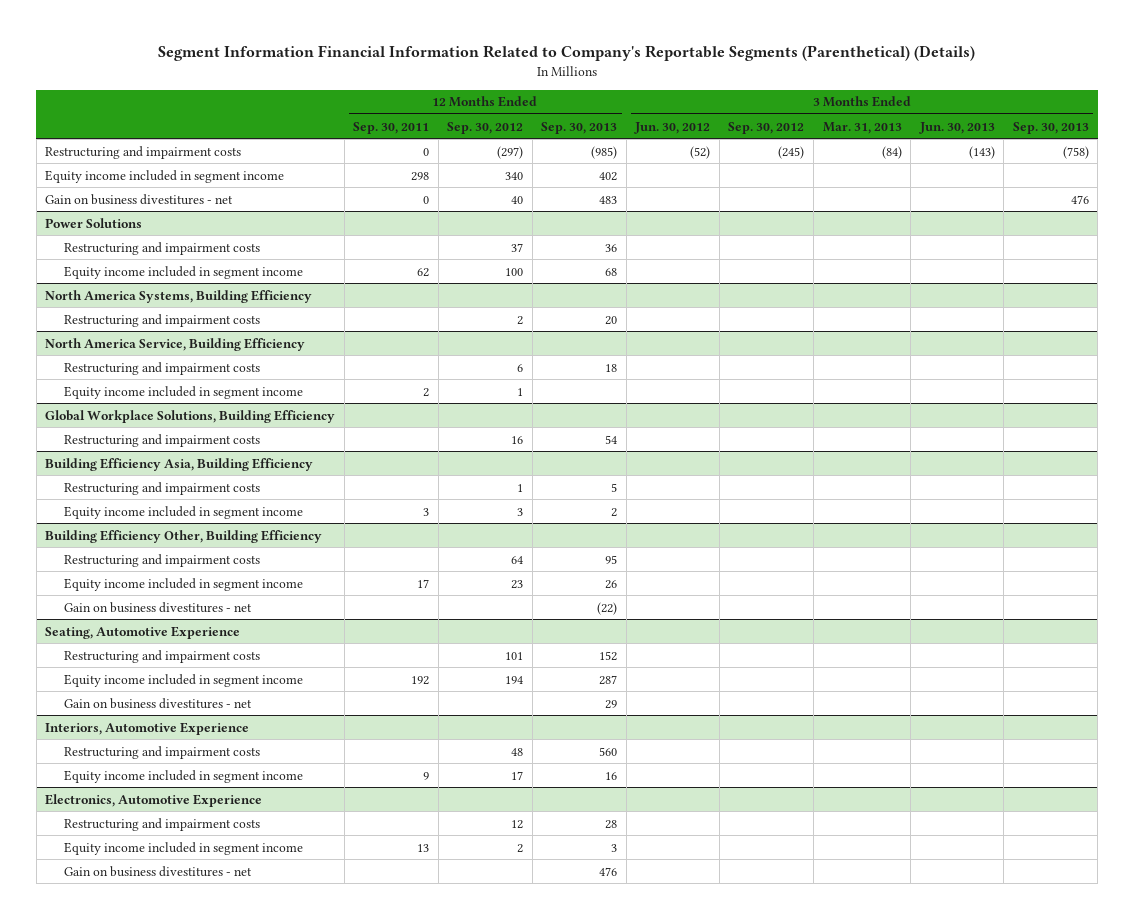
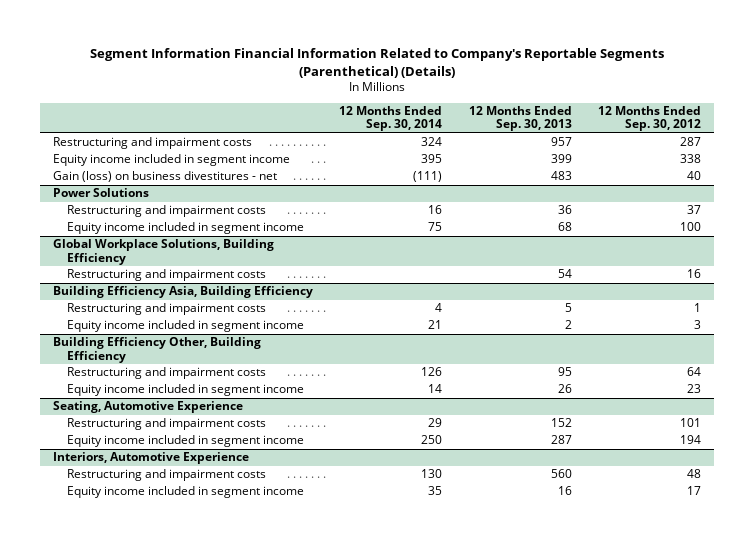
- | 12 Months Ended Sep. 30, 2011 | 12 Months Ended Sep. 30, 2012 | 12 Months Ended Sep. 30, 2013 | 3 Months Ended Jun. 30, 2012 | 3 Months Ended Sep. 30, 2012 | 3 Months Ended Mar. 31, 2013 | 3 Months Ended Jun. 30, 2013 | 3 Months Ended Sep. 30, 2013
+ | 12 Months Ended Sep. 30, 2014 | 12 Months Ended Sep. 30, 2013 | 12 Months Ended Sep. 30, 2012
- Restructuring and impairment costs | 0 | (297) | (985) | (52) | (245) | (84) | (143) | (758)
- Equity income included in segment income | 298 | 340 | 402 | | | | |
- Gain on business divestitures - net | 0 | 40 | 483 | | | | | 476
+ Restructuring and impairment costs | 324 | 957 | 287
+ Equity income included in segment income | 395 | 399 | 338
+ Gain (loss) on business divestitures - net | (111) | 483 | 40
- North America Systems, Building Efficiency
- Restructuring and impairment costs | | 2 | 20 | | | | |
- North America Service, Building Efficiency
- Restructuring and impairment costs | | 6 | 18 | | | | |
- Equity income included in segment income | 2 | 1 | | | | | |
@ Building Efficiency Other, Building Efficiency
- Gain on business divestitures - net | | | (22) | | | | |
@ Seating, Automotive Experience
- Gain on business divestitures - net | | | 29 | | | | |
- Electronics, Automotive Experience
- Restructuring and impairment costs | | 12 | 28 | | | | |
- Equity income included in segment income | 13 | 2 | 3 | | | | |
- Gain on business divestitures - net | | | 476 | | | | |

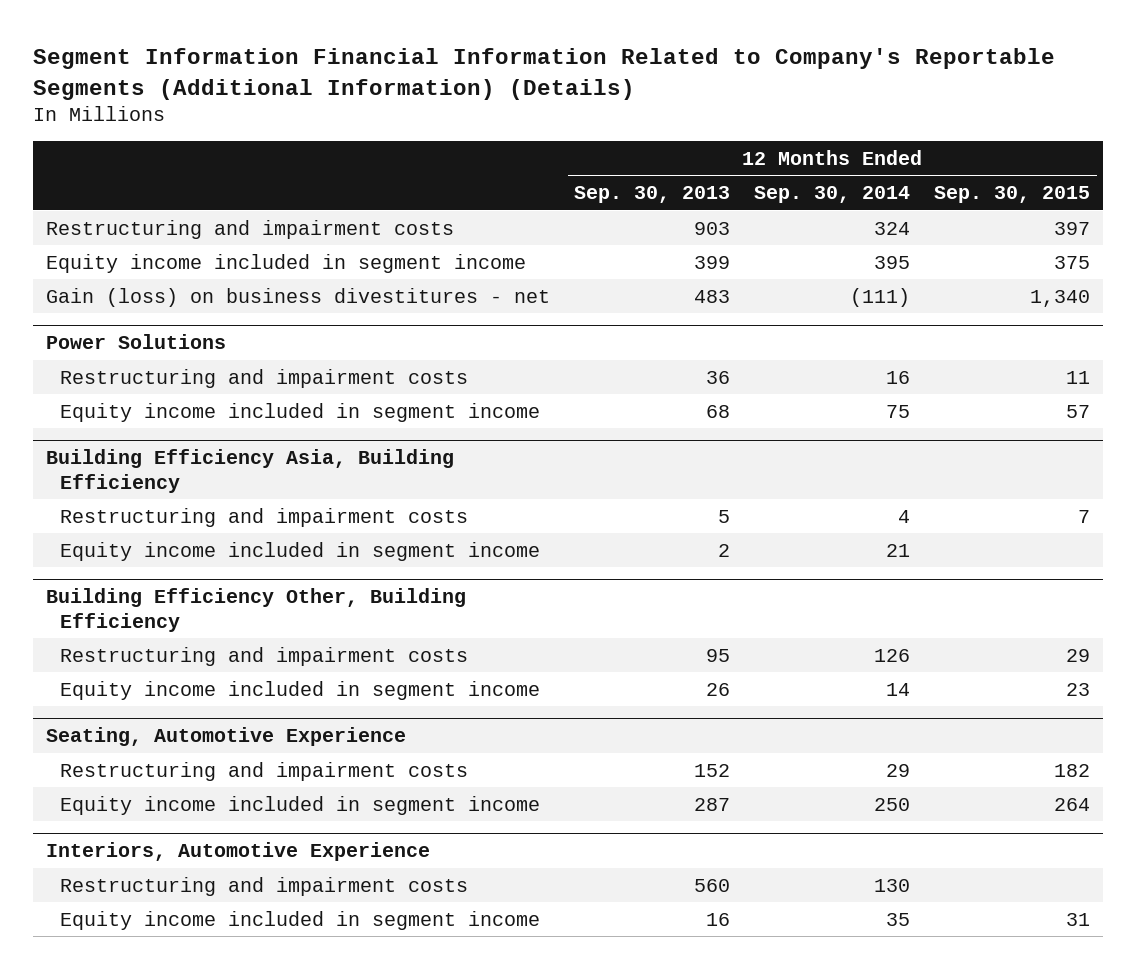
- Segment Information Financial Information Related to Company's Reportable Segments (Parenthetical) (Details)
+ Segment Information Financial Information Related to Company's Reportable Segments (Additional Information) (Details)
- | 12 Months Ended Sep. 30, 2014 | 12 Months Ended Sep. 30, 2013 | 12 Months Ended Sep. 30, 2012
+ | 12 Months Ended Sep. 30, 2013 | 12 Months Ended Sep. 30, 2014 | 12 Months Ended Sep. 30, 2015
- Restructuring and impairment costs | 324 | 957 | 287
+ Restructuring and impairment costs | 903 | 324 | 397
- Global Workplace Solutions, Building Efficiency
- Restructuring and impairment costs | | 54 | 16

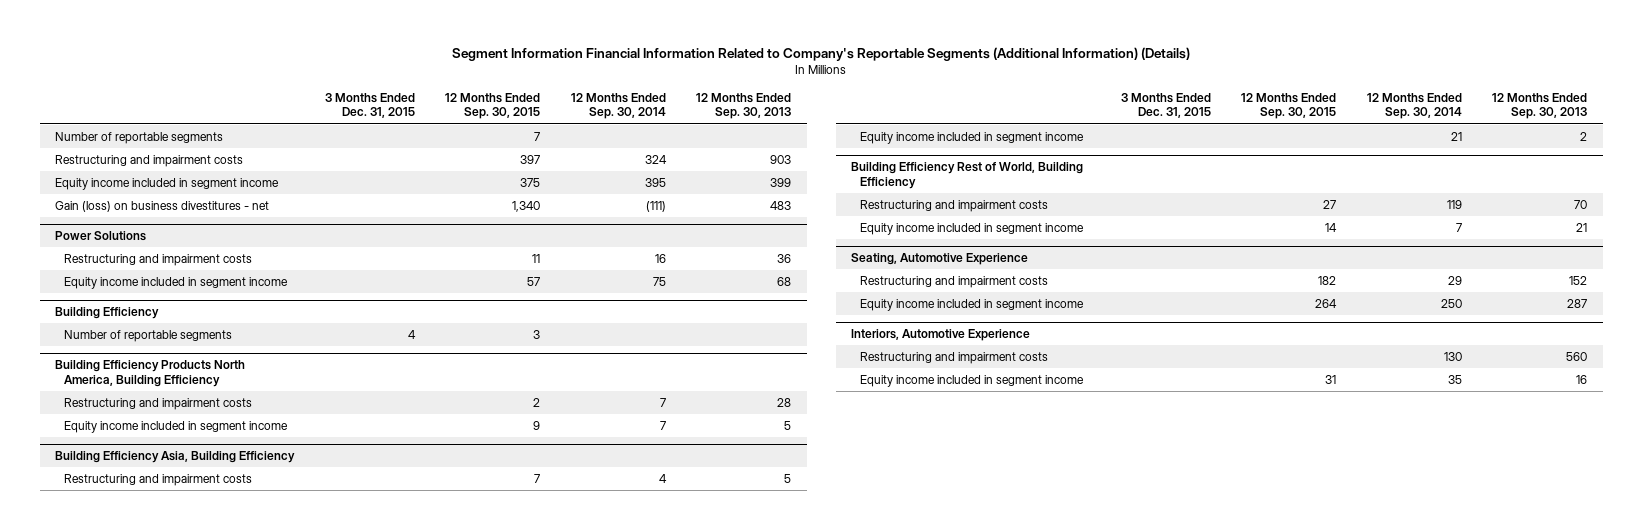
- | 12 Months Ended Sep. 30, 2013 | 12 Months Ended Sep. 30, 2014 | 12 Months Ended Sep. 30, 2015
+ | 3 Months Ended Dec. 31, 2015 | 12 Months Ended Sep. 30, 2015 | 12 Months Ended Sep. 30, 2014 | 12 Months Ended Sep. 30, 2013
+ Number of reportable segments | | 7 | |
+ Building Efficiency
+ Number of reportable segments | 4 | 3 | |
+ Building Efficiency Products North America, Building Efficiency
+ Restructuring and impairment costs | | 2 | 7 | 28
+ Equity income included in segment income | | 9 | 7 | 5
- Building Efficiency Other, Building Efficiency
- Restructuring and impairment costs | 95 | 126 | 29
- Equity income included in segment income | 26 | 14 | 23
+ Building Efficiency Rest of World, Building Efficiency
+ Restructuring and impairment costs | | 27 | 119 | 70
+ Equity income included in segment income | | 14 | 7 | 21

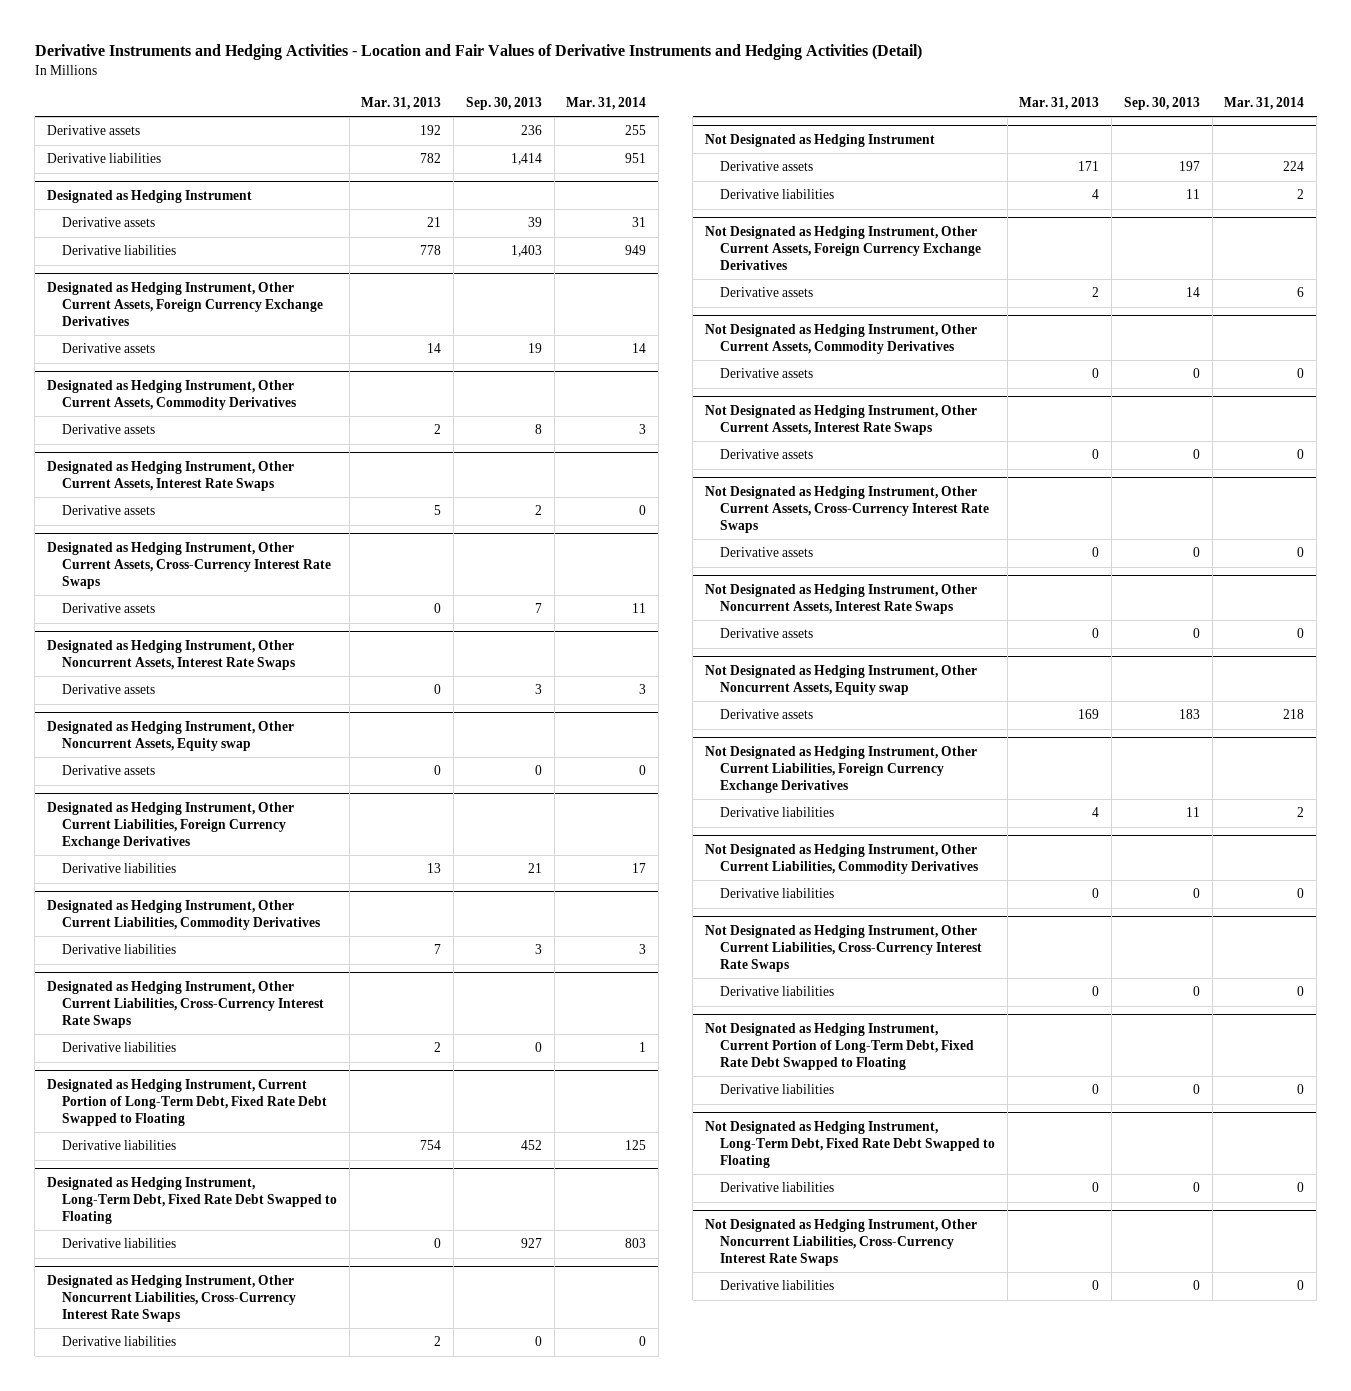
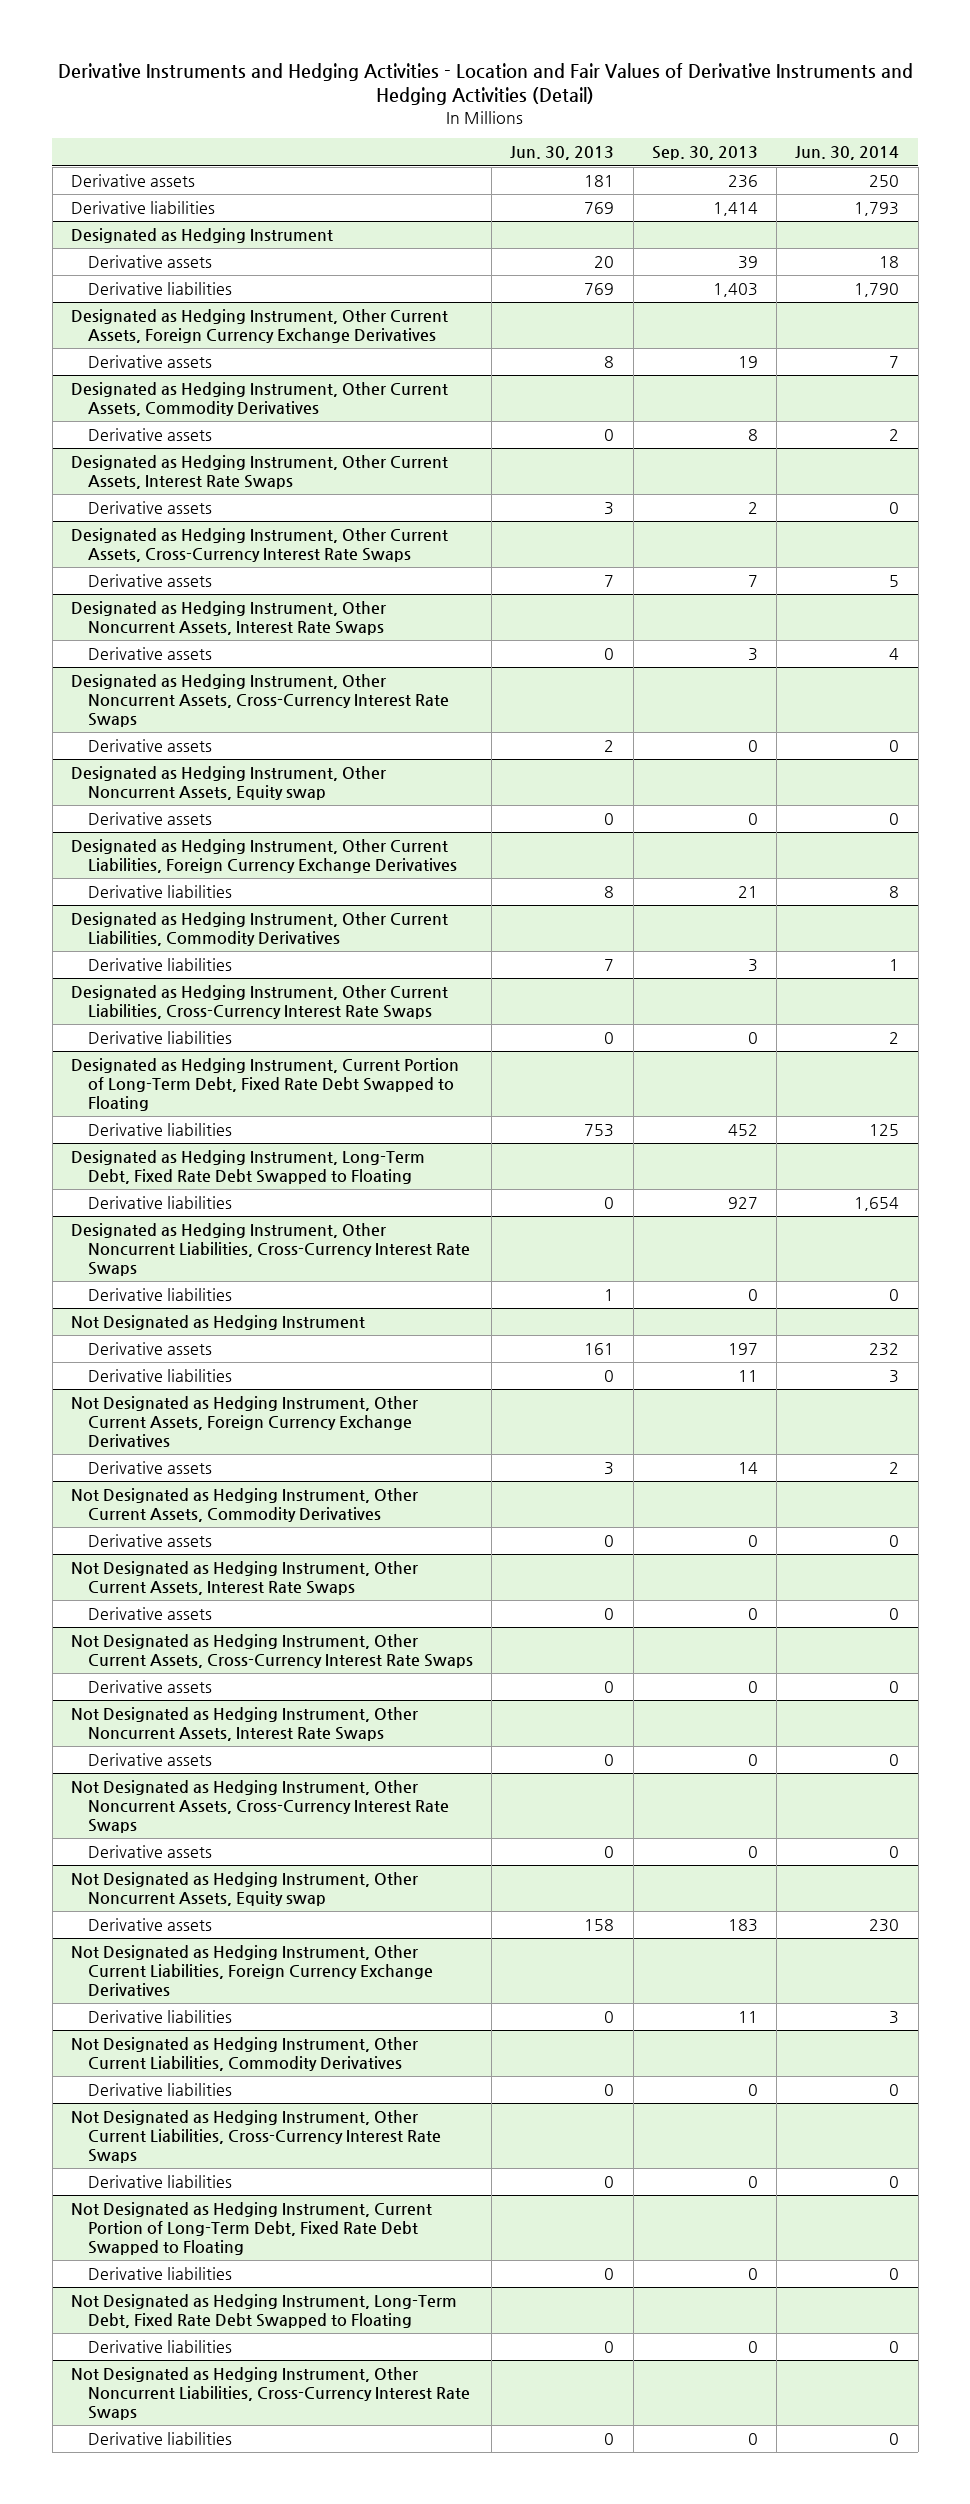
- | Mar. 31, 2013 | Sep. 30, 2013 | Mar. 31, 2014
+ | Jun. 30, 2013 | Sep. 30, 2013 | Jun. 30, 2014
+ Designated as Hedging Instrument, Other Noncurrent Assets, Cross-Currency Interest Rate Swaps
+ Derivative assets | 2 | 0 | 0
+ Not Designated as Hedging Instrument, Other Noncurrent Assets, Cross-Currency Interest Rate Swaps
+ Derivative assets | 0 | 0 | 0

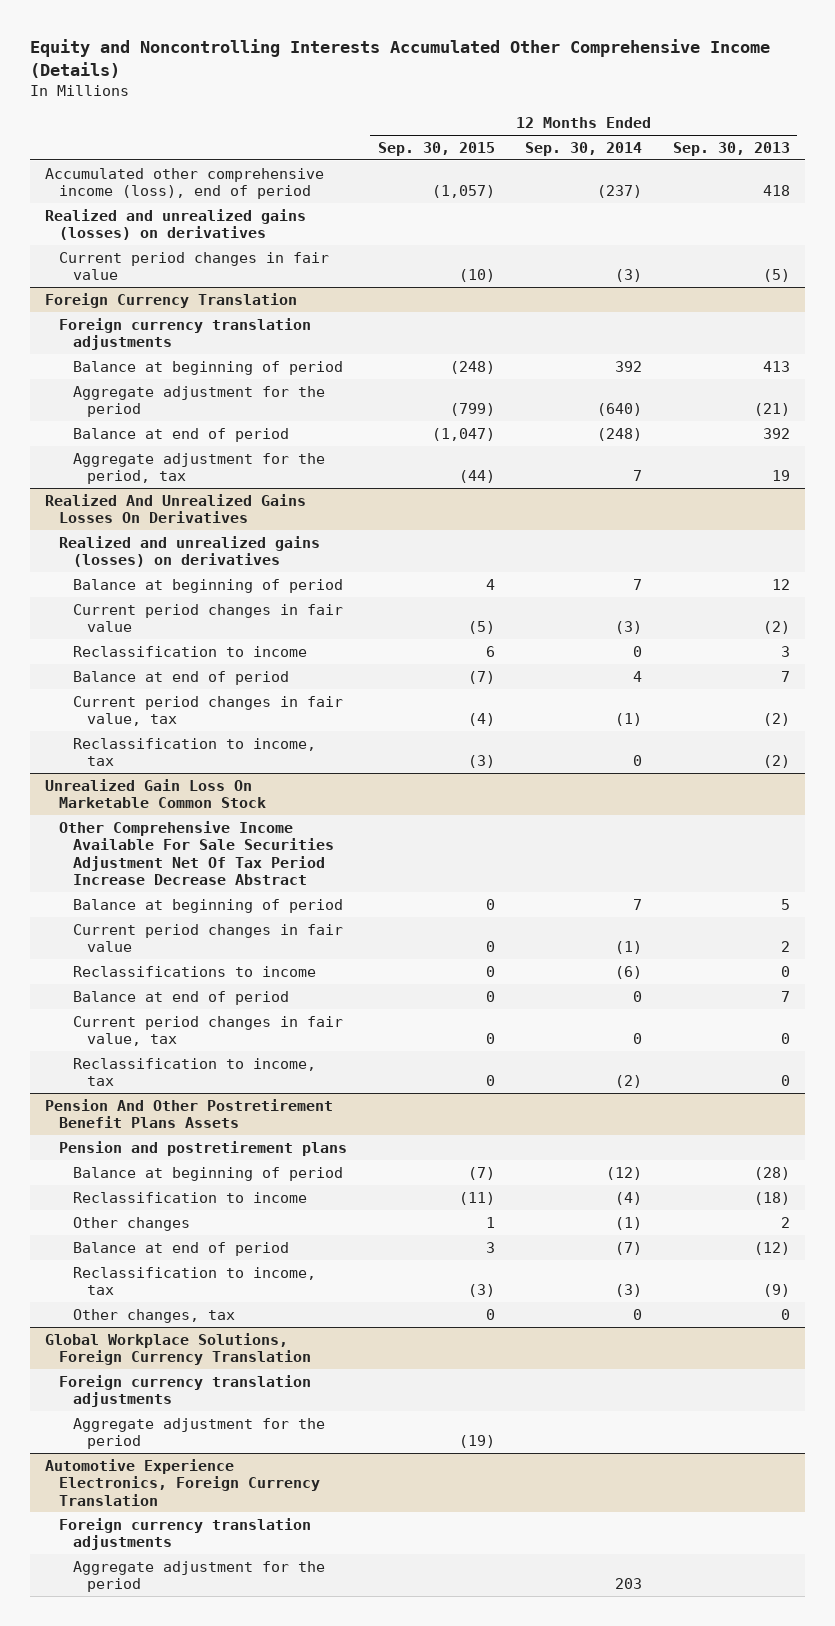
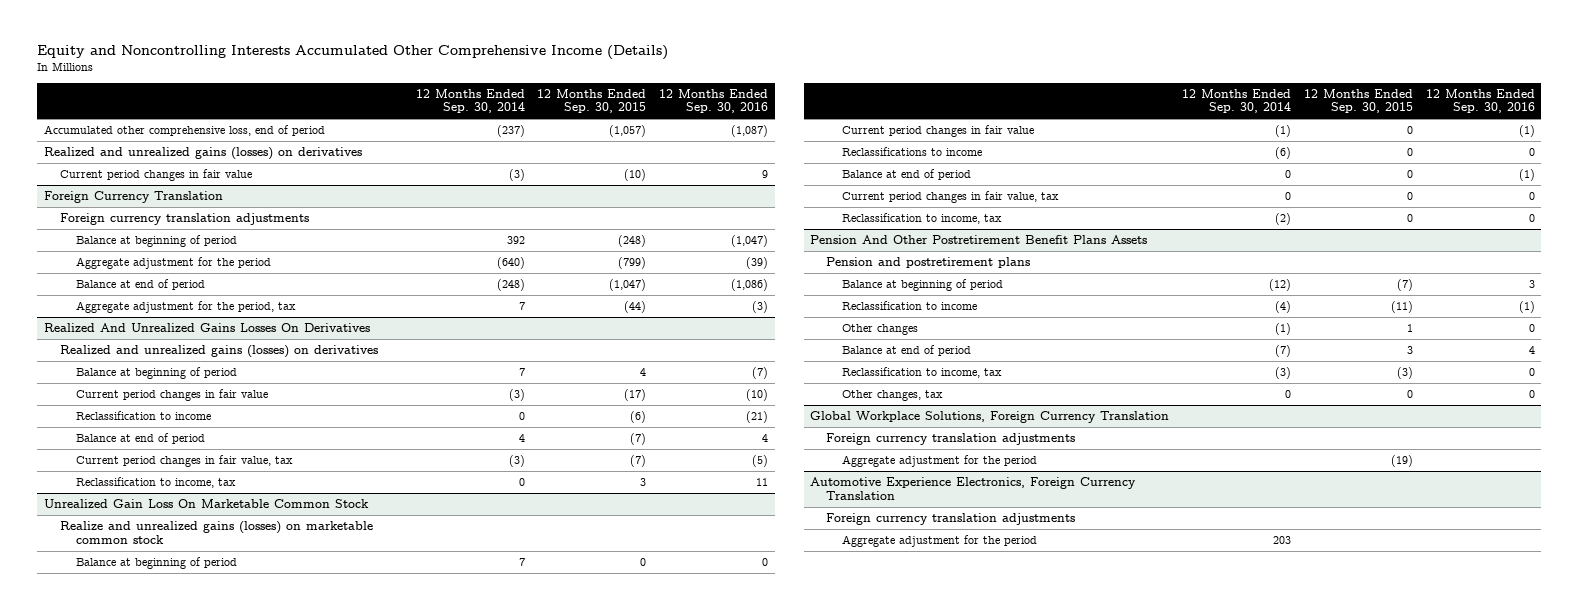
- | 12 Months Ended Sep. 30, 2015 | 12 Months Ended Sep. 30, 2014 | 12 Months Ended Sep. 30, 2013
+ | 12 Months Ended Sep. 30, 2014 | 12 Months Ended Sep. 30, 2015 | 12 Months Ended Sep. 30, 2016
- Accumulated other comprehensive income (loss), end of period | (1,057) | (237) | 418
+ Accumulated other comprehensive loss, end of period | (237) | (1,057) | (1,087)
@ Realized And Unrealized Gains Losses On Derivatives
- Current period changes in fair value | (5) | (3) | (2)
- Reclassification to income | 6 | 0 | 3
+ Current period changes in fair value | (3) | (17) | (10)
+ Reclassification to income | 0 | (6) | (21)
- Current period changes in fair value, tax | (4) | (1) | (2)
- Reclassification to income, tax | (3) | 0 | (2)
+ Current period changes in fair value, tax | (3) | (7) | (5)
+ Reclassification to income, tax | 0 | 3 | 11
@ Unrealized Gain Loss On Marketable Common Stock
- Other Comprehensive Income Available For Sale Securities Adjustment Net Of Tax Period Increase Decrease Abstract
+ Realize and unrealized gains (losses) on marketable common stock

